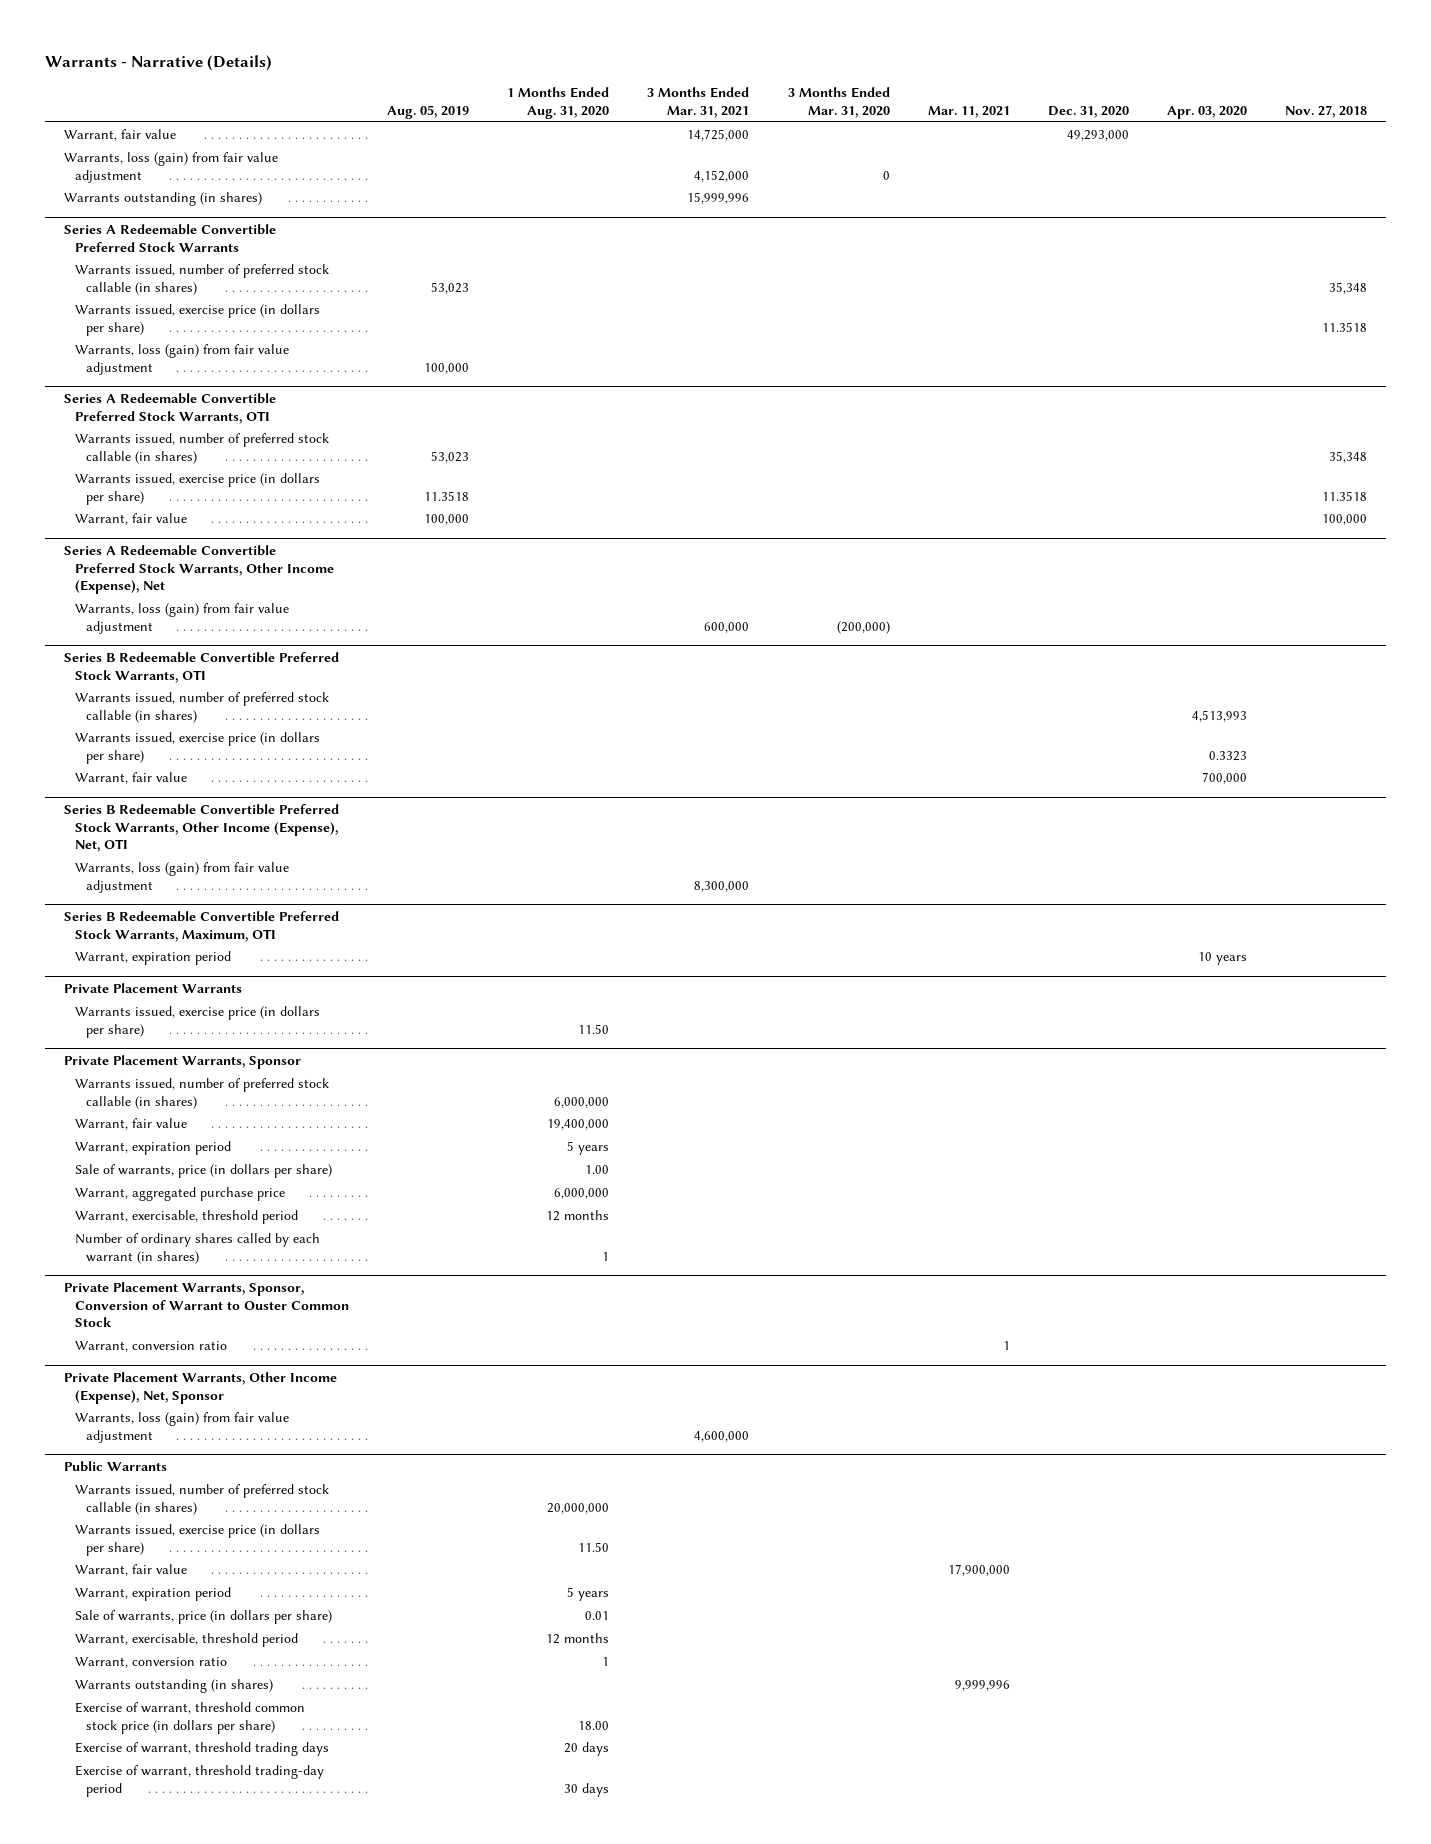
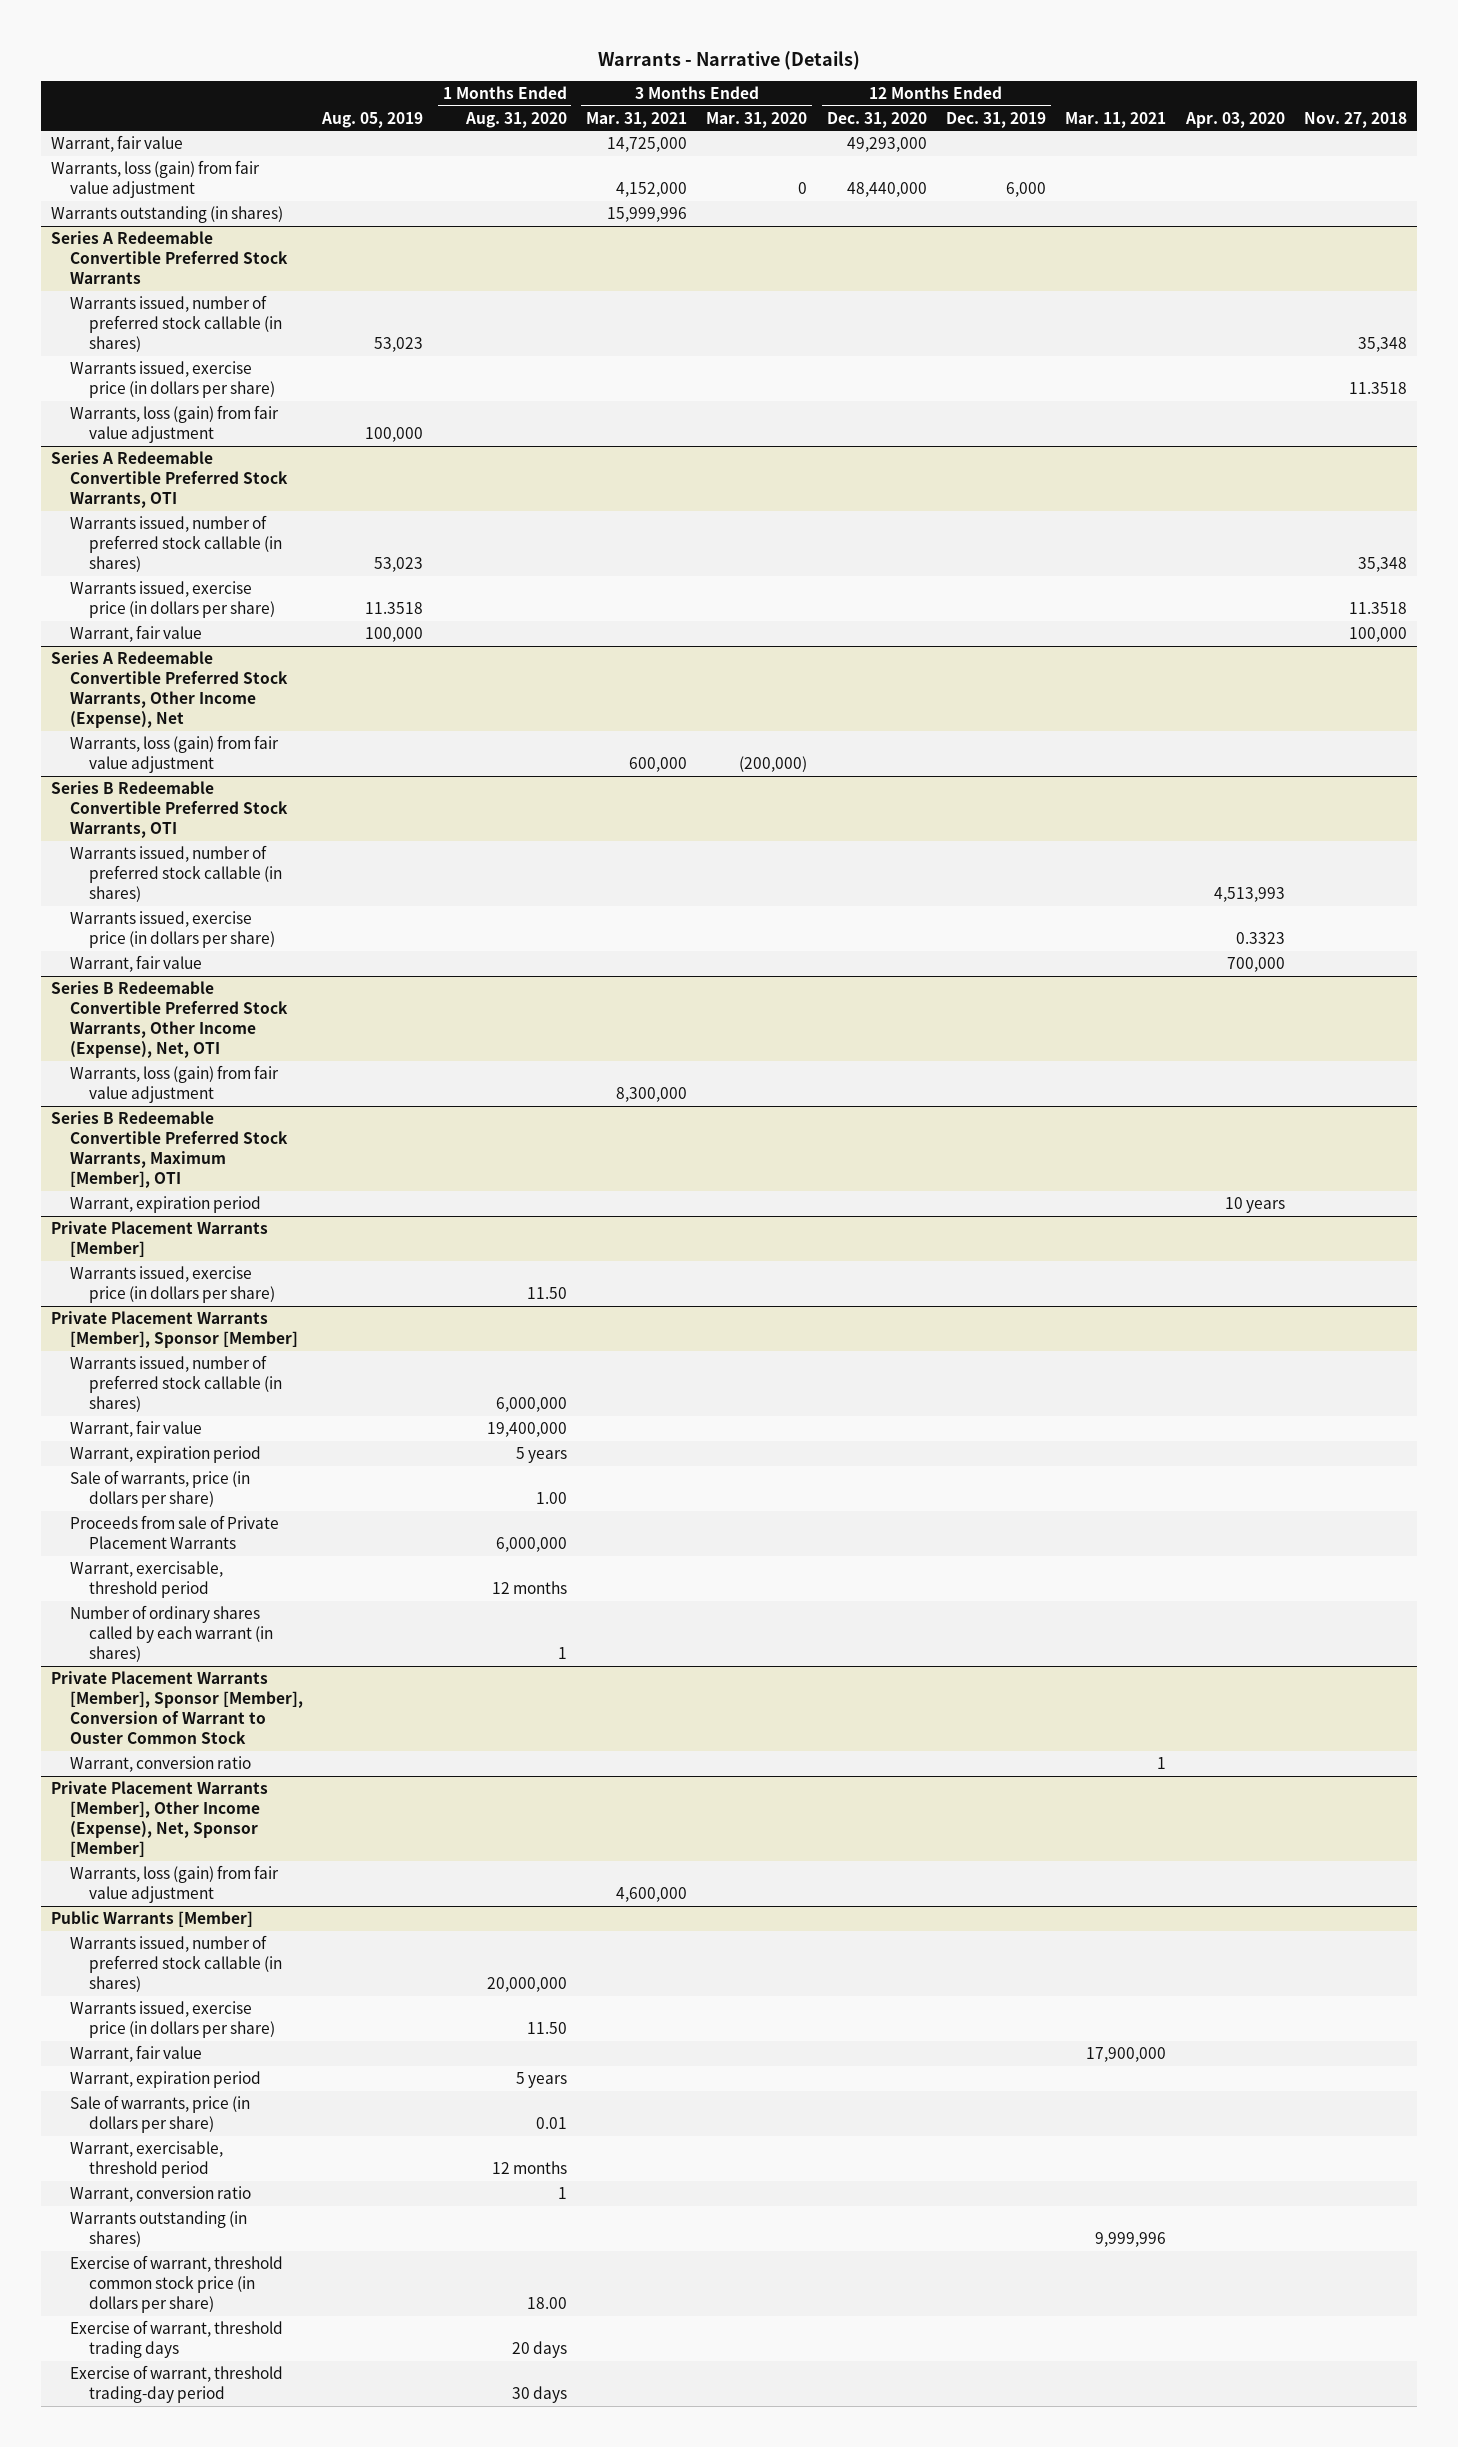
- | Aug. 05, 2019 | 1 Months Ended Aug. 31, 2020 | 3 Months Ended Mar. 31, 2021 | 3 Months Ended Mar. 31, 2020 | Mar. 11, 2021 | Dec. 31, 2020 | Apr. 03, 2020 | Nov. 27, 2018
+ | Aug. 05, 2019 | 1 Months Ended Aug. 31, 2020 | 3 Months Ended Mar. 31, 2021 | 3 Months Ended Mar. 31, 2020 | 12 Months Ended Dec. 31, 2020 | 12 Months Ended Dec. 31, 2019 | Mar. 11, 2021 | Apr. 03, 2020 | Nov. 27, 2018
- Series B Redeemable Convertible Preferred Stock Warrants, Maximum, OTI
+ Series B Redeemable Convertible Preferred Stock Warrants, Maximum [Member], OTI
- Private Placement Warrants
+ Private Placement Warrants [Member]
- Private Placement Warrants, Sponsor
+ Private Placement Warrants [Member], Sponsor [Member]
- Warrant, aggregated purchase price | | 6,000,000 | | | | | |
+ Proceeds from sale of Private Placement Warrants | | 6,000,000 | | | | | | |
- Private Placement Warrants, Sponsor, Conversion of Warrant to Ouster Common Stock
+ Private Placement Warrants [Member], Sponsor [Member], Conversion of Warrant to Ouster Common Stock
- Private Placement Warrants, Other Income (Expense), Net, Sponsor
+ Private Placement Warrants [Member], Other Income (Expense), Net, Sponsor [Member]
- Public Warrants
+ Public Warrants [Member]

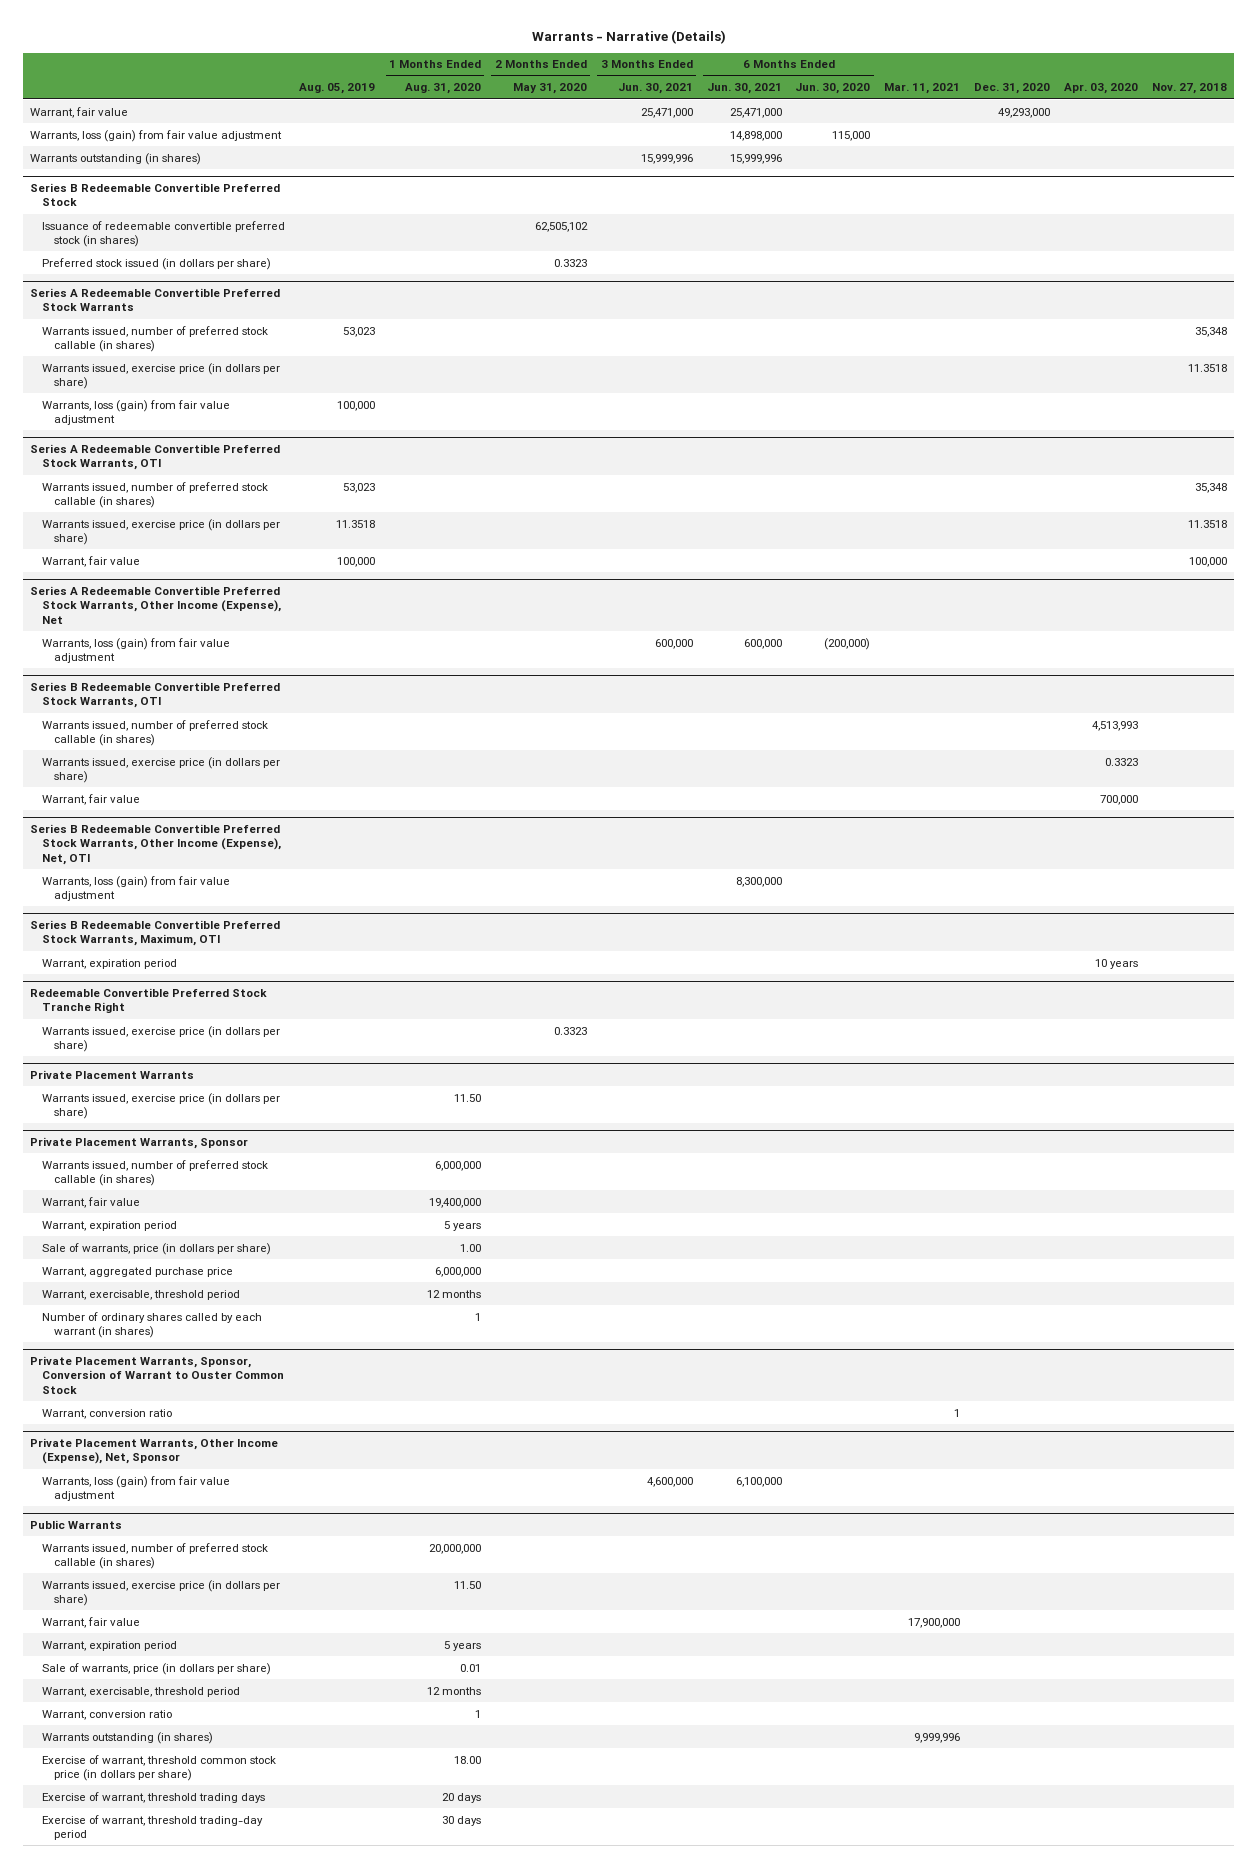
- | Aug. 05, 2019 | 1 Months Ended Aug. 31, 2020 | 3 Months Ended Mar. 31, 2021 | 3 Months Ended Mar. 31, 2020 | 12 Months Ended Dec. 31, 2020 | 12 Months Ended Dec. 31, 2019 | Mar. 11, 2021 | Apr. 03, 2020 | Nov. 27, 2018
+ | Aug. 05, 2019 | 1 Months Ended Aug. 31, 2020 | 2 Months Ended May 31, 2020 | 3 Months Ended Jun. 30, 2021 | 6 Months Ended Jun. 30, 2021 | 6 Months Ended Jun. 30, 2020 | Mar. 11, 2021 | Dec. 31, 2020 | Apr. 03, 2020 | Nov. 27, 2018
+ Series B Redeemable Convertible Preferred Stock
+ Issuance of redeemable convertible preferred stock (in shares) | | | 62,505,102 | | | | | | |
+ Preferred stock issued (in dollars per share) | | | 0.3323 | | | | | | |
- Series B Redeemable Convertible Preferred Stock Warrants, Maximum [Member], OTI
+ Series B Redeemable Convertible Preferred Stock Warrants, Maximum, OTI
- Private Placement Warrants [Member]
+ Redeemable Convertible Preferred Stock Tranche Right
+ Warrants issued, exercise price (in dollars per share) | | | 0.3323 | | | | | | |
+ Private Placement Warrants
- Private Placement Warrants [Member], Sponsor [Member]
+ Private Placement Warrants, Sponsor
- Proceeds from sale of Private Placement Warrants | | 6,000,000 | | | | | | |
+ Warrant, aggregated purchase price | | 6,000,000 | | | | | | | |
- Private Placement Warrants [Member], Sponsor [Member], Conversion of Warrant to Ouster Common Stock
+ Private Placement Warrants, Sponsor, Conversion of Warrant to Ouster Common Stock
- Private Placement Warrants [Member], Other Income (Expense), Net, Sponsor [Member]
+ Private Placement Warrants, Other Income (Expense), Net, Sponsor
- Public Warrants [Member]
+ Public Warrants

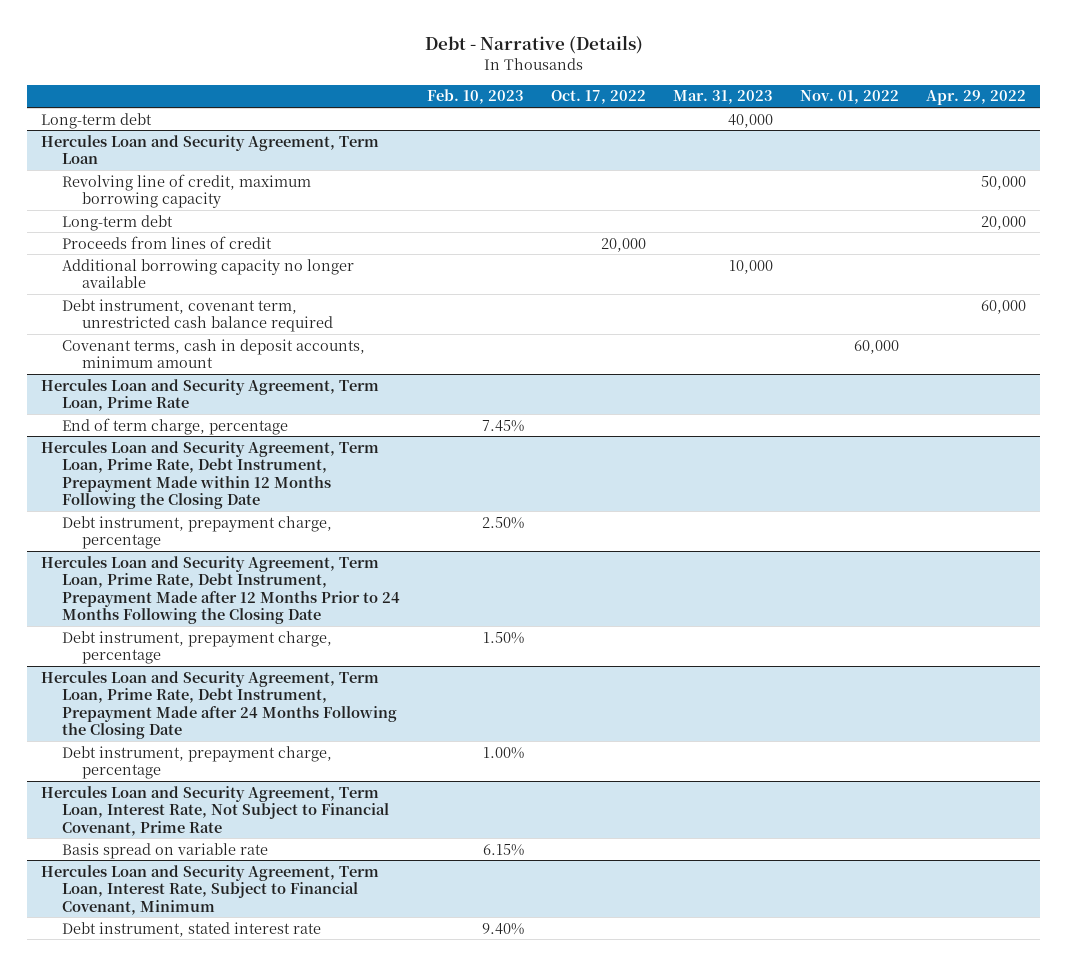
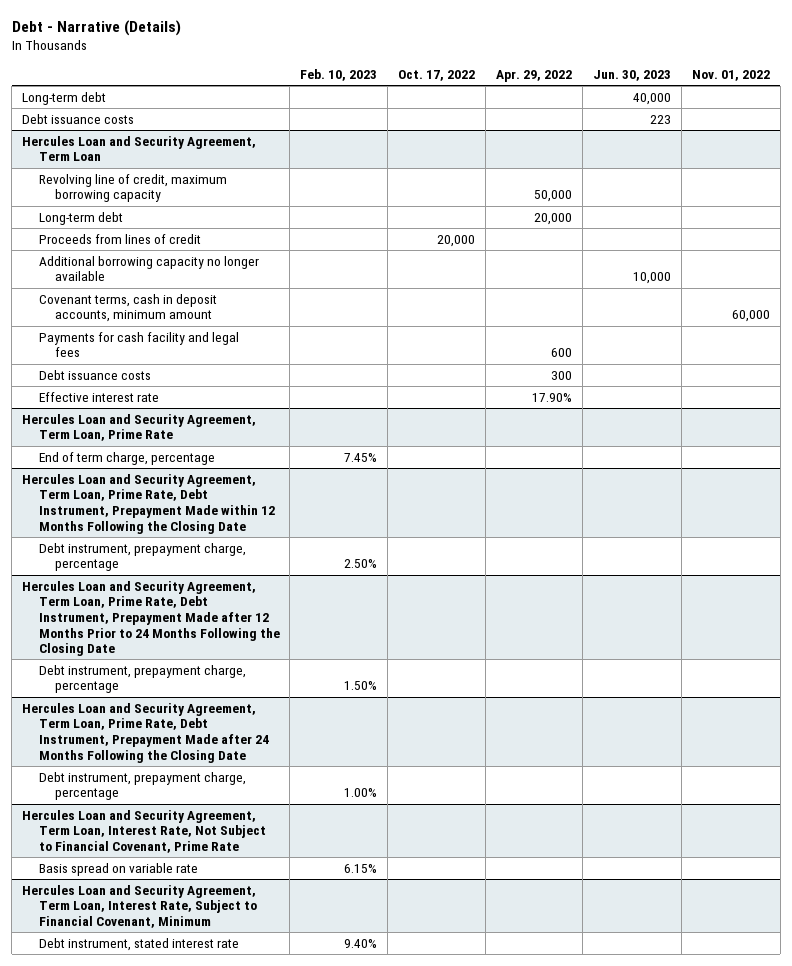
- | Feb. 10, 2023 | Oct. 17, 2022 | Mar. 31, 2023 | Nov. 01, 2022 | Apr. 29, 2022
+ | Feb. 10, 2023 | Oct. 17, 2022 | Apr. 29, 2022 | Jun. 30, 2023 | Nov. 01, 2022
+ Debt issuance costs | | | | 223 |
@ Hercules Loan and Security Agreement, Term Loan
- Debt instrument, covenant term, unrestricted cash balance required | | | | | 60,000
+ Payments for cash facility and legal fees | | | 600 | |
+ Debt issuance costs | | | 300 | |
+ Effective interest rate | | | 17.90% | |

